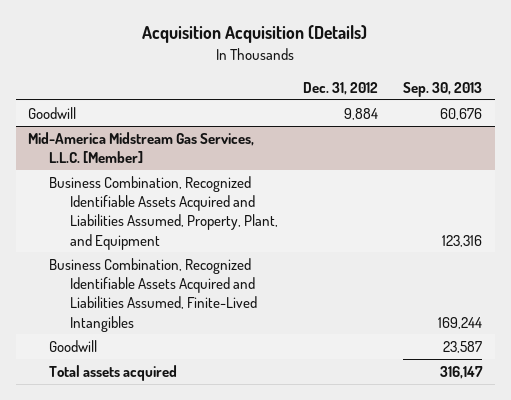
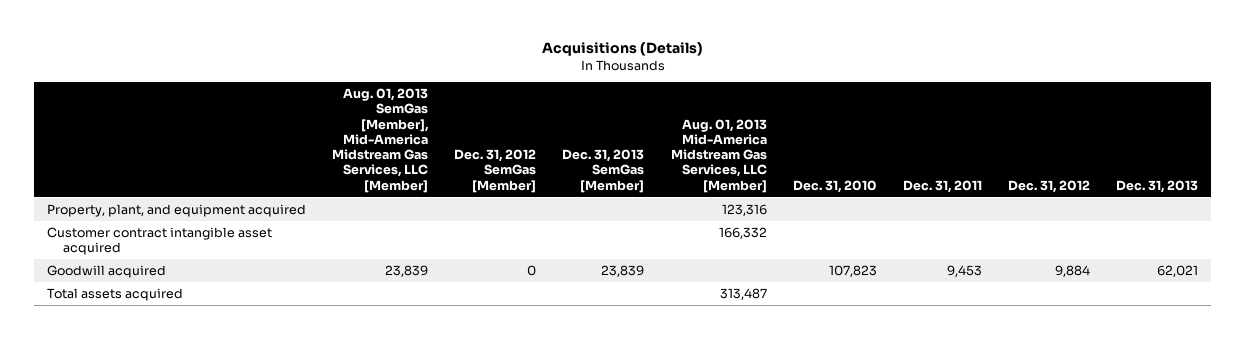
- Acquisition Acquisition (Details)
+ Acquisitions (Details)
- | Dec. 31, 2012 | Sep. 30, 2013
+ | Aug. 01, 2013 SemGas [Member], Mid-America Midstream Gas Services, LLC [Member] | Dec. 31, 2012 SemGas [Member] | Dec. 31, 2013 SemGas [Member] | Aug. 01, 2013 Mid-America Midstream Gas Services, LLC [Member] | Dec. 31, 2010 | Dec. 31, 2011 | Dec. 31, 2012 | Dec. 31, 2013
- Goodwill | 9,884 | 60,676
- Mid-America Midstream Gas Services, L.L.C. [Member]
- Business Combination, Recognized Identifiable Assets Acquired and Liabilities Assumed, Property, Plant, and Equipment | | 123,316
- Business Combination, Recognized Identifiable Assets Acquired and Liabilities Assumed, Finite-Lived Intangibles | | 169,244
- Goodwill | | 23,587
- Total assets acquired | | 316,147
+ Property, plant, and equipment acquired | | | | 123,316 | | | |
+ Customer contract intangible asset acquired | | | | 166,332 | | | |
+ Goodwill acquired | 23,839 | 0 | 23,839 | | 107,823 | 9,453 | 9,884 | 62,021
+ Total assets acquired | | | | 313,487 | | | |

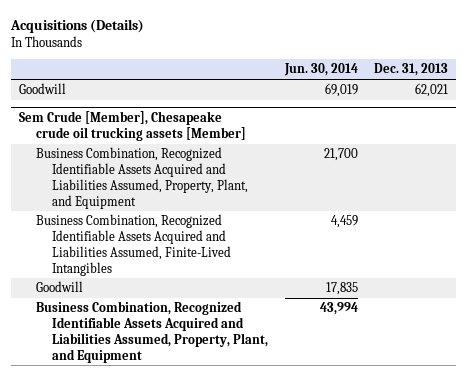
- | Aug. 01, 2013 SemGas [Member], Mid-America Midstream Gas Services, LLC [Member] | Dec. 31, 2012 SemGas [Member] | Dec. 31, 2013 SemGas [Member] | Aug. 01, 2013 Mid-America Midstream Gas Services, LLC [Member] | Dec. 31, 2010 | Dec. 31, 2011 | Dec. 31, 2012 | Dec. 31, 2013
+ | Jun. 30, 2014 | Dec. 31, 2013
- Property, plant, and equipment acquired | | | | 123,316 | | | |
- Customer contract intangible asset acquired | | | | 166,332 | | | |
- Goodwill acquired | 23,839 | 0 | 23,839 | | 107,823 | 9,453 | 9,884 | 62,021
- Total assets acquired | | | | 313,487 | | | |
+ Goodwill | 69,019 | 62,021
+ Sem Crude [Member], Chesapeake crude oil trucking assets [Member]
+ Business Combination, Recognized Identifiable Assets Acquired and Liabilities Assumed, Property, Plant, and Equipment | 21,700 |
+ Business Combination, Recognized Identifiable Assets Acquired and Liabilities Assumed, Finite-Lived Intangibles | 4,459 |
+ Goodwill | 17,835 |
+ Business Combination, Recognized Identifiable Assets Acquired and Liabilities Assumed, Property, Plant, and Equipment | 43,994 |

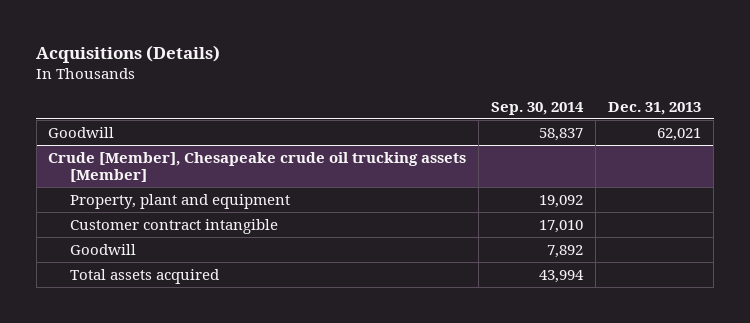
- | Jun. 30, 2014 | Dec. 31, 2013
+ | Sep. 30, 2014 | Dec. 31, 2013
- Sem Crude [Member], Chesapeake crude oil trucking assets [Member]
- Business Combination, Recognized Identifiable Assets Acquired and Liabilities Assumed, Property, Plant, and Equipment | 21,700 |
- Business Combination, Recognized Identifiable Assets Acquired and Liabilities Assumed, Finite-Lived Intangibles | 4,459 |
+ Crude [Member], Chesapeake crude oil trucking assets [Member]
+ Property, plant and equipment | 19,092 |
+ Customer contract intangible | 17,010 |
- Business Combination, Recognized Identifiable Assets Acquired and Liabilities Assumed, Property, Plant, and Equipment | 43,994 |
+ Total assets acquired | 43,994 |

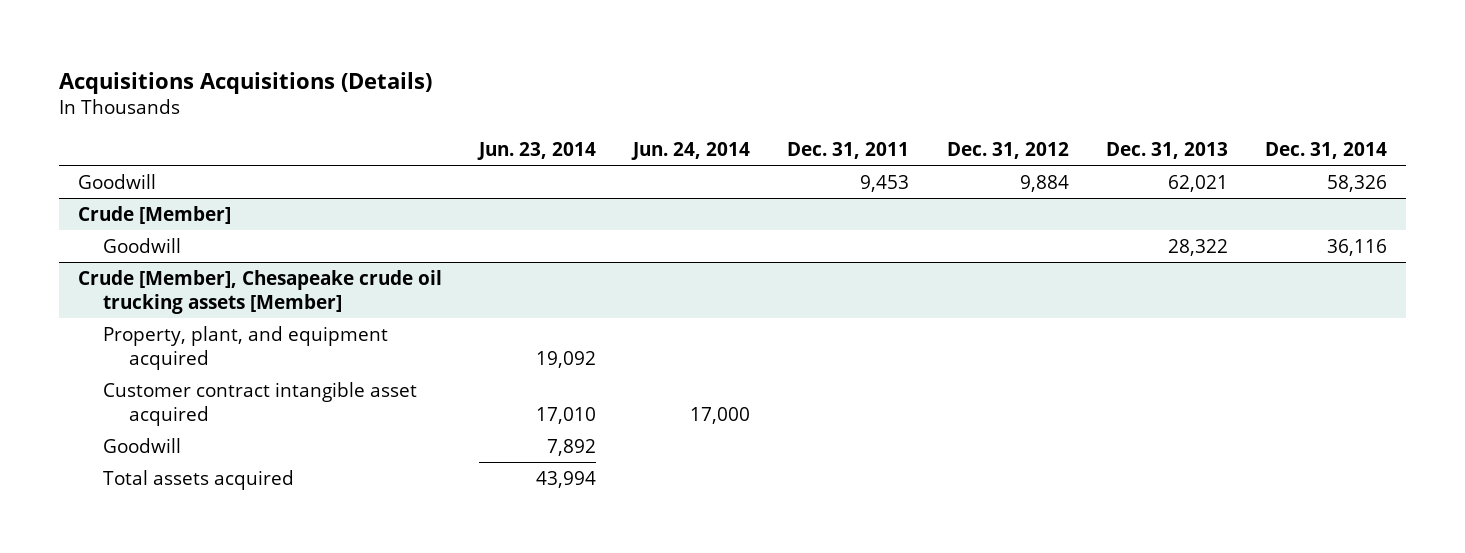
- Acquisitions (Details)
+ Acquisitions Acquisitions (Details)
- | Sep. 30, 2014 | Dec. 31, 2013
+ | Jun. 23, 2014 | Jun. 24, 2014 | Dec. 31, 2011 | Dec. 31, 2012 | Dec. 31, 2013 | Dec. 31, 2014
+ Crude [Member]
+ Goodwill | | | | | 28,322 | 36,116
@ Crude [Member], Chesapeake crude oil trucking assets [Member]
- Property, plant and equipment | 19,092 |
- Customer contract intangible | 17,010 |
+ Property, plant, and equipment acquired | 19,092 | | | | |
+ Customer contract intangible asset acquired | 17,010 | 17,000 | | | |

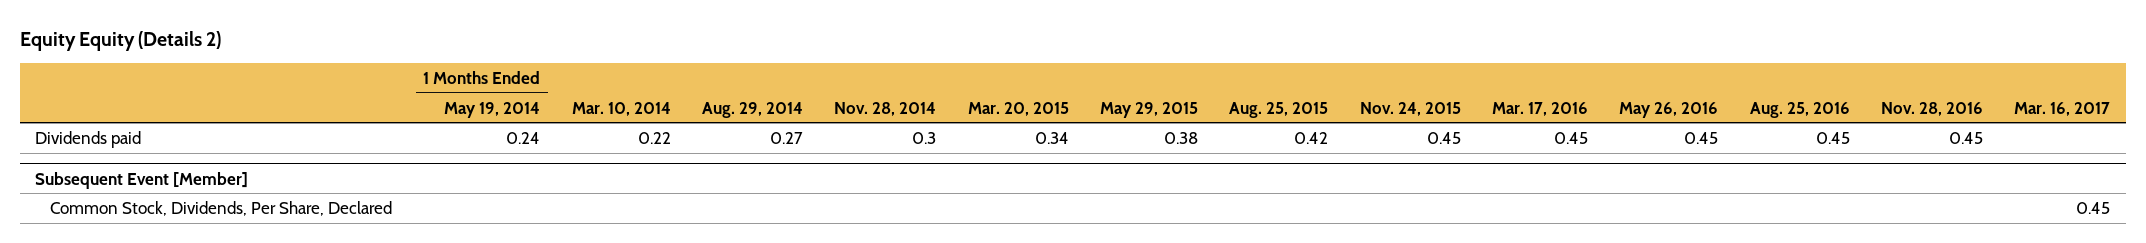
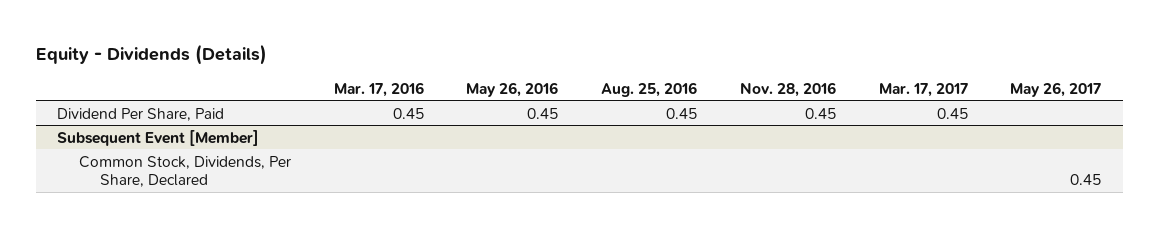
- Equity Equity (Details 2)
+ Equity - Dividends (Details)
- | 1 Months Ended May 19, 2014 | Mar. 10, 2014 | Aug. 29, 2014 | Nov. 28, 2014 | Mar. 20, 2015 | May 29, 2015 | Aug. 25, 2015 | Nov. 24, 2015 | Mar. 17, 2016 | May 26, 2016 | Aug. 25, 2016 | Nov. 28, 2016 | Mar. 16, 2017
+ | Mar. 17, 2016 | May 26, 2016 | Aug. 25, 2016 | Nov. 28, 2016 | Mar. 17, 2017 | May 26, 2017
- Dividends paid | 0.24 | 0.22 | 0.27 | 0.3 | 0.34 | 0.38 | 0.42 | 0.45 | 0.45 | 0.45 | 0.45 | 0.45 |
+ Dividend Per Share, Paid | 0.45 | 0.45 | 0.45 | 0.45 | 0.45 |

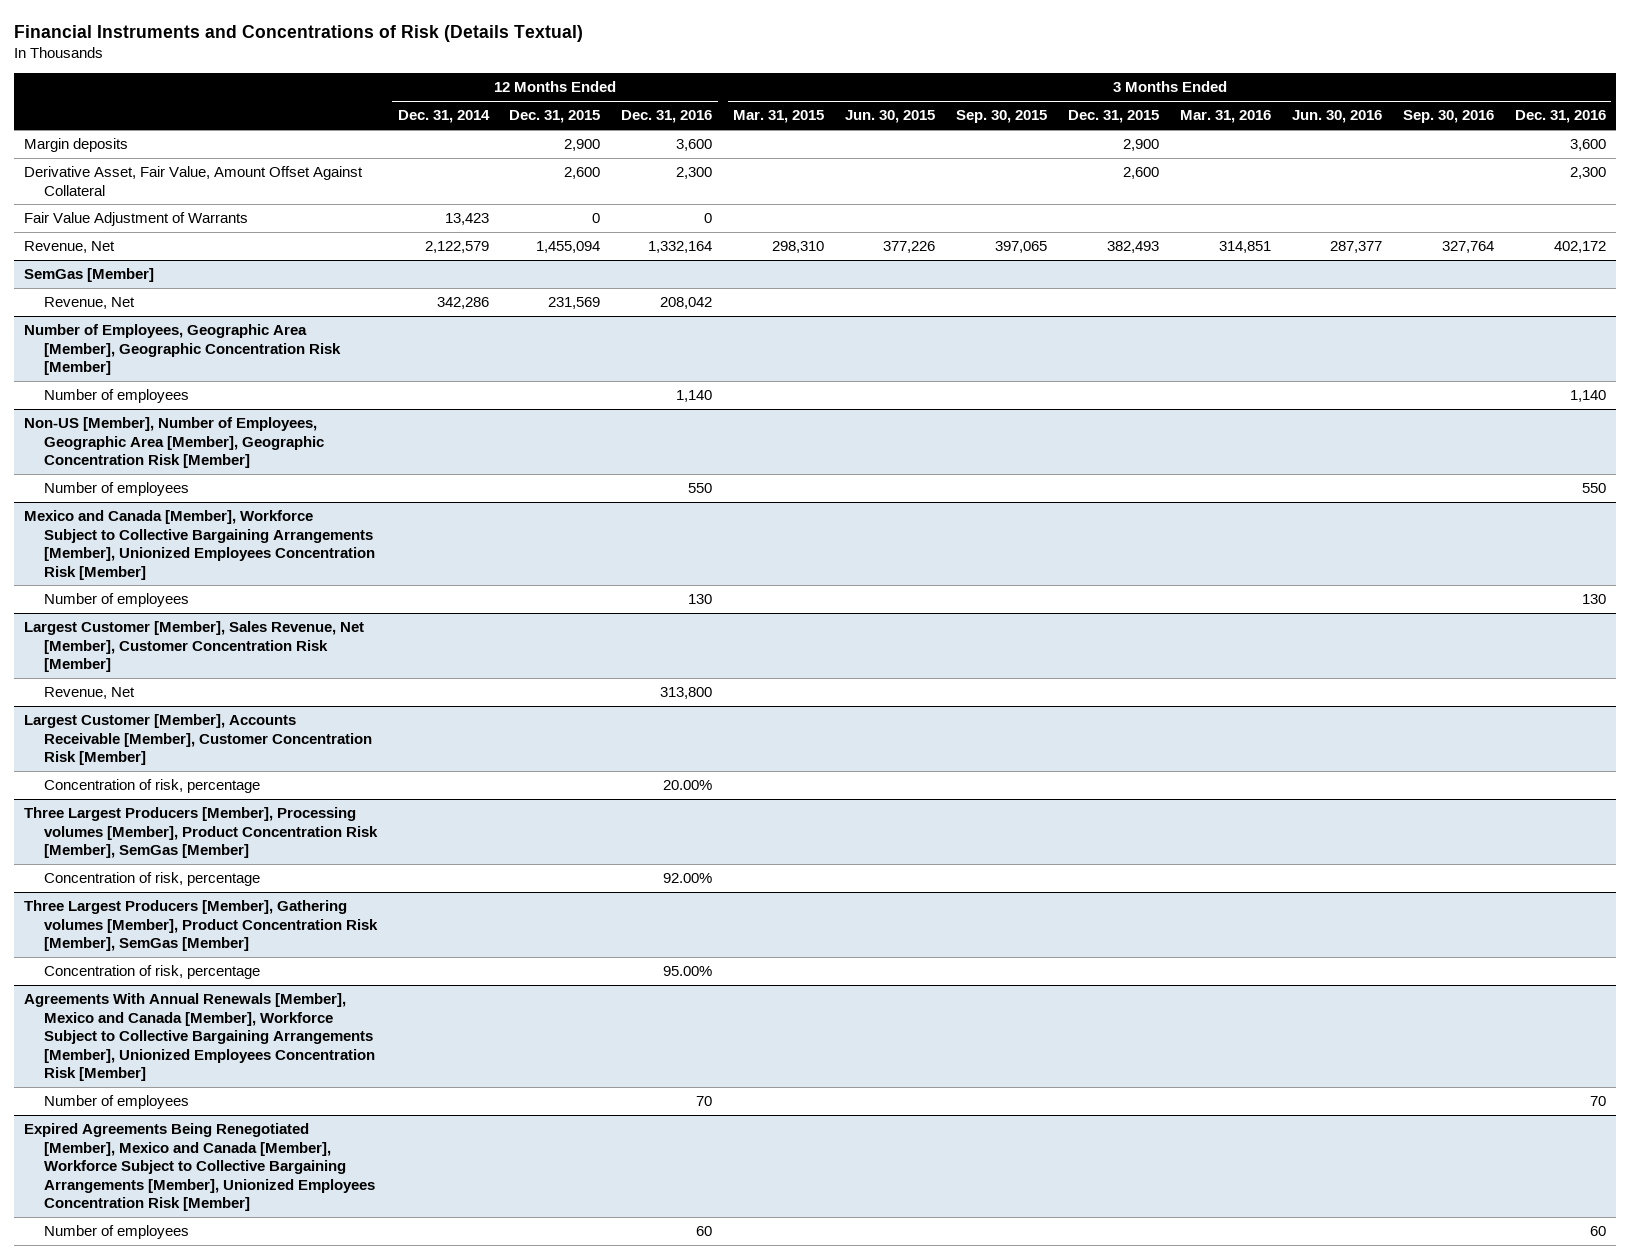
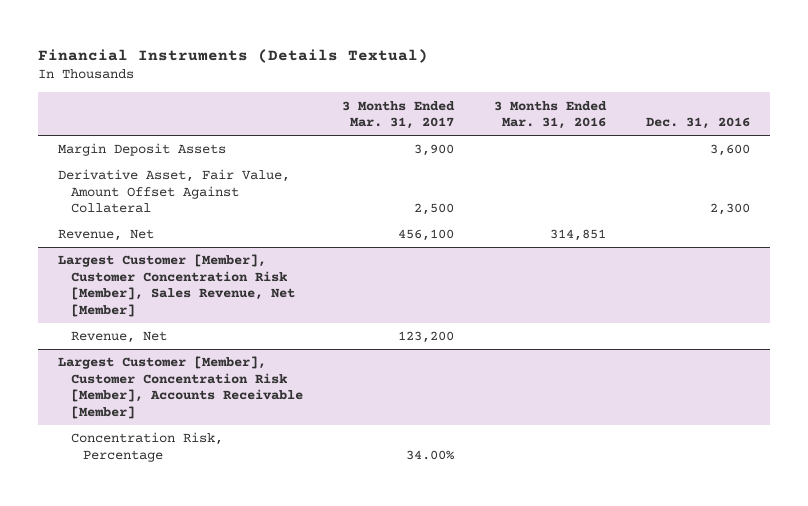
- Financial Instruments and Concentrations of Risk (Details Textual)
+ Financial Instruments (Details Textual)
- | 12 Months Ended Dec. 31, 2014 | 12 Months Ended Dec. 31, 2015 | 12 Months Ended Dec. 31, 2016 | 3 Months Ended Mar. 31, 2015 | 3 Months Ended Jun. 30, 2015 | 3 Months Ended Sep. 30, 2015 | 3 Months Ended Dec. 31, 2015 | 3 Months Ended Mar. 31, 2016 | 3 Months Ended Jun. 30, 2016 | 3 Months Ended Sep. 30, 2016 | 3 Months Ended Dec. 31, 2016
+ | 3 Months Ended Mar. 31, 2017 | 3 Months Ended Mar. 31, 2016 | Dec. 31, 2016
- Margin deposits | | 2,900 | 3,600 | | | | 2,900 | | | | 3,600
+ Margin Deposit Assets | 3,900 | | 3,600
- Fair Value Adjustment of Warrants | 13,423 | 0 | 0 | | | | | | | |
- SemGas [Member]
- Revenue, Net | 342,286 | 231,569 | 208,042 | | | | | | | |
- Number of Employees, Geographic Area [Member], Geographic Concentration Risk [Member]
- Number of employees | | | 1,140 | | | | | | | | 1,140
- Non-US [Member], Number of Employees, Geographic Area [Member], Geographic Concentration Risk [Member]
- Number of employees | | | 550 | | | | | | | | 550
- Mexico and Canada [Member], Workforce Subject to Collective Bargaining Arrangements [Member], Unionized Employees Concentration Risk [Member]
- Number of employees | | | 130 | | | | | | | | 130
- Largest Customer [Member], Sales Revenue, Net [Member], Customer Concentration Risk [Member]
+ Largest Customer [Member], Customer Concentration Risk [Member], Sales Revenue, Net [Member]
- Largest Customer [Member], Accounts Receivable [Member], Customer Concentration Risk [Member]
- Concentration of risk, percentage | | | 20.00% | | | | | | | |
- Three Largest Producers [Member], Processing volumes [Member], Product Concentration Risk [Member], SemGas [Member]
- Concentration of risk, percentage | | | 92.00% | | | | | | | |
- Three Largest Producers [Member], Gathering volumes [Member], Product Concentration Risk [Member], SemGas [Member]
- Concentration of risk, percentage | | | 95.00% | | | | | | | |
- Agreements With Annual Renewals [Member], Mexico and Canada [Member], Workforce Subject to Collective Bargaining Arrangements [Member], Unionized Employees Concentration Risk [Member]
- Number of employees | | | 70 | | | | | | | | 70
- Expired Agreements Being Renegotiated [Member], Mexico and Canada [Member], Workforce Subject to Collective Bargaining Arrangements [Member], Unionized Employees Concentration Risk [Member]
- Number of employees | | | 60 | | | | | | | | 60
+ Largest Customer [Member], Customer Concentration Risk [Member], Accounts Receivable [Member]
+ Concentration Risk, Percentage | 34.00% | |

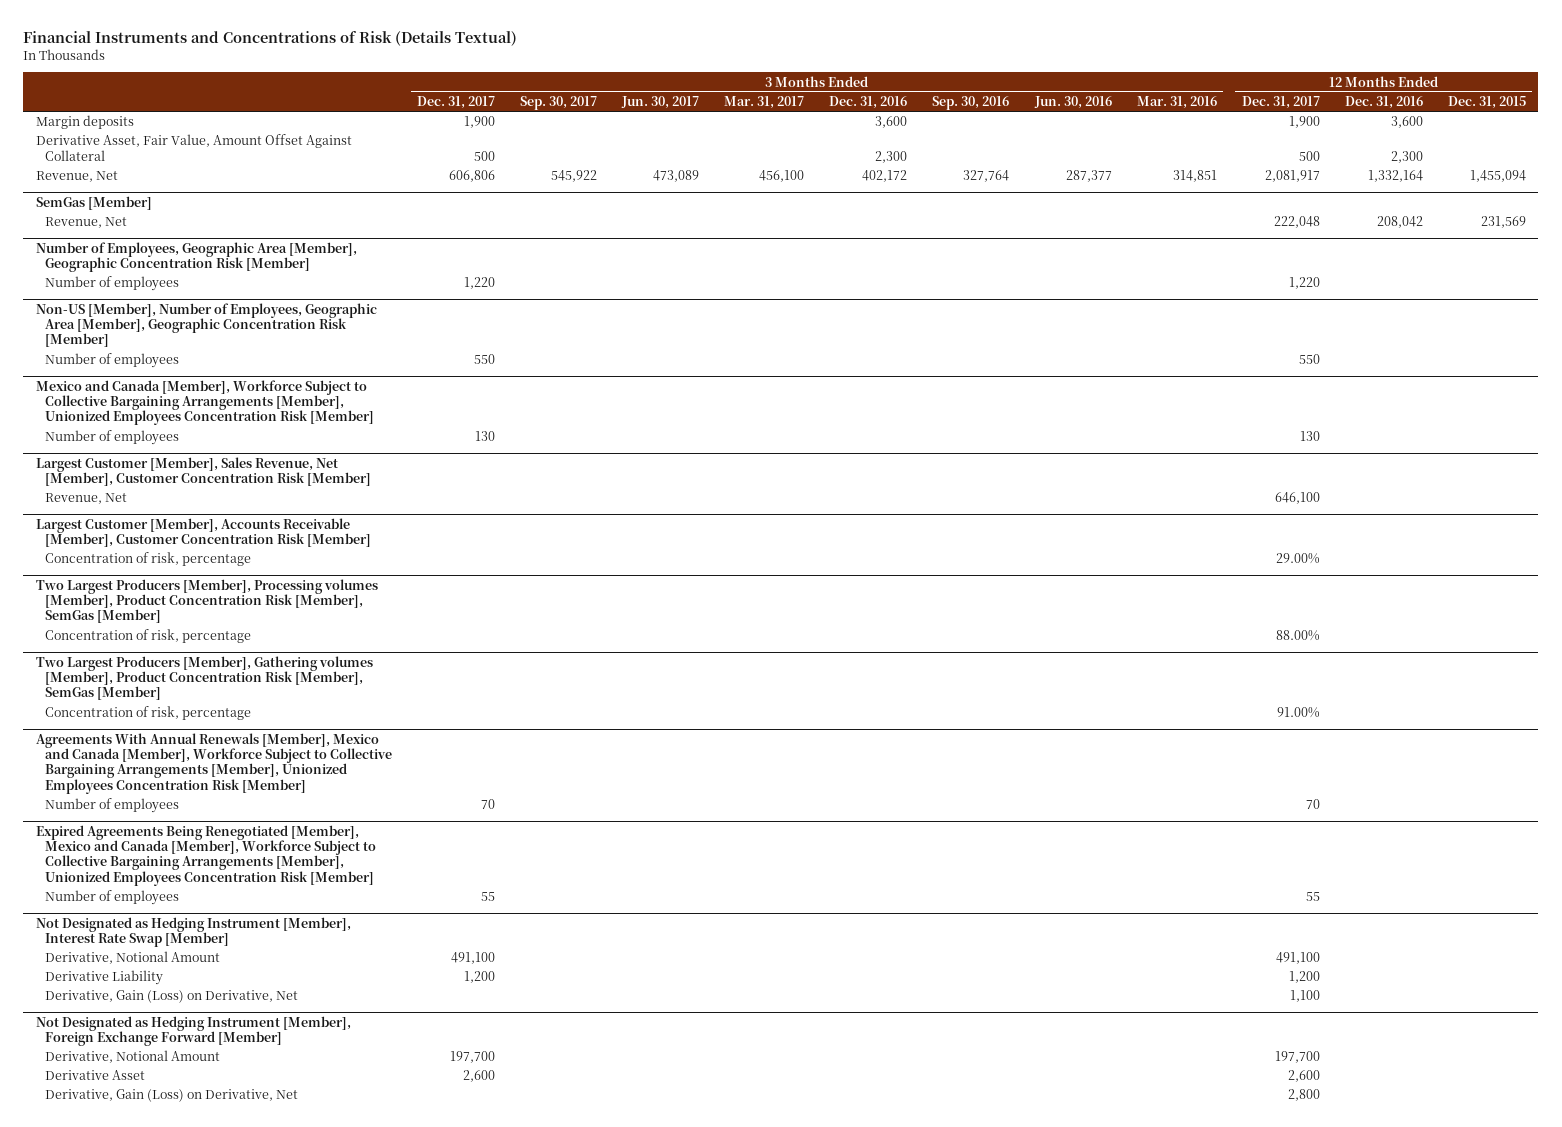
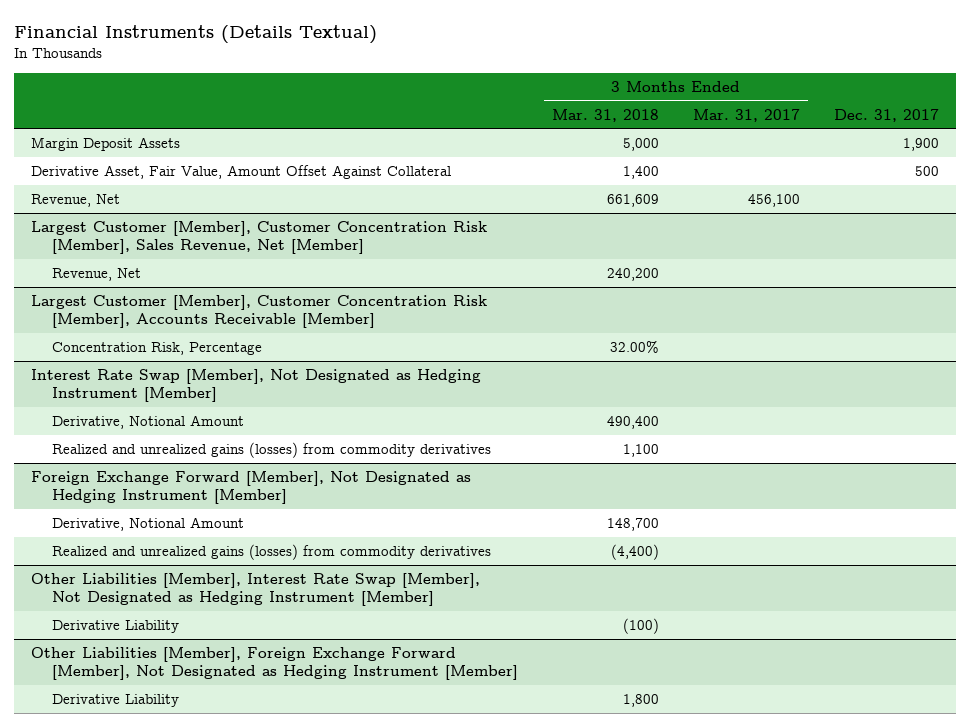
- Financial Instruments and Concentrations of Risk (Details Textual)
+ Financial Instruments (Details Textual)
- | 3 Months Ended Dec. 31, 2017 | 3 Months Ended Sep. 30, 2017 | 3 Months Ended Jun. 30, 2017 | 3 Months Ended Mar. 31, 2017 | 3 Months Ended Dec. 31, 2016 | 3 Months Ended Sep. 30, 2016 | 3 Months Ended Jun. 30, 2016 | 3 Months Ended Mar. 31, 2016 | 12 Months Ended Dec. 31, 2017 | 12 Months Ended Dec. 31, 2016 | 12 Months Ended Dec. 31, 2015
+ | 3 Months Ended Mar. 31, 2018 | 3 Months Ended Mar. 31, 2017 | Dec. 31, 2017
- Margin deposits | 1,900 | | | | 3,600 | | | | 1,900 | 3,600 |
+ Margin Deposit Assets | 5,000 | | 1,900
- SemGas [Member]
- Revenue, Net | | | | | | | | | 222,048 | 208,042 | 231,569
- Number of Employees, Geographic Area [Member], Geographic Concentration Risk [Member]
- Number of employees | 1,220 | | | | | | | | 1,220 | |
- Non-US [Member], Number of Employees, Geographic Area [Member], Geographic Concentration Risk [Member]
- Number of employees | 550 | | | | | | | | 550 | |
- Mexico and Canada [Member], Workforce Subject to Collective Bargaining Arrangements [Member], Unionized Employees Concentration Risk [Member]
- Number of employees | 130 | | | | | | | | 130 | |
- Largest Customer [Member], Sales Revenue, Net [Member], Customer Concentration Risk [Member]
+ Largest Customer [Member], Customer Concentration Risk [Member], Sales Revenue, Net [Member]
- Largest Customer [Member], Accounts Receivable [Member], Customer Concentration Risk [Member]
- Concentration of risk, percentage | | | | | | | | | 29.00% | |
- Two Largest Producers [Member], Processing volumes [Member], Product Concentration Risk [Member], SemGas [Member]
- Concentration of risk, percentage | | | | | | | | | 88.00% | |
- Two Largest Producers [Member], Gathering volumes [Member], Product Concentration Risk [Member], SemGas [Member]
- Concentration of risk, percentage | | | | | | | | | 91.00% | |
- Agreements With Annual Renewals [Member], Mexico and Canada [Member], Workforce Subject to Collective Bargaining Arrangements [Member], Unionized Employees Concentration Risk [Member]
- Number of employees | 70 | | | | | | | | 70 | |
- Expired Agreements Being Renegotiated [Member], Mexico and Canada [Member], Workforce Subject to Collective Bargaining Arrangements [Member], Unionized Employees Concentration Risk [Member]
- Number of employees | 55 | | | | | | | | 55 | |
- Not Designated as Hedging Instrument [Member], Interest Rate Swap [Member]
+ Largest Customer [Member], Customer Concentration Risk [Member], Accounts Receivable [Member]
+ Concentration Risk, Percentage | 32.00% | |
+ Interest Rate Swap [Member], Not Designated as Hedging Instrument [Member]
- Derivative Liability | 1,200 | | | | | | | | 1,200 | |
- Derivative, Gain (Loss) on Derivative, Net | | | | | | | | | 1,100 | |
- Not Designated as Hedging Instrument [Member], Foreign Exchange Forward [Member]
+ Realized and unrealized gains (losses) from commodity derivatives | 1,100 | |
+ Foreign Exchange Forward [Member], Not Designated as Hedging Instrument [Member]
- Derivative Asset | 2,600 | | | | | | | | 2,600 | |
- Derivative, Gain (Loss) on Derivative, Net | | | | | | | | | 2,800 | |
+ Realized and unrealized gains (losses) from commodity derivatives | (4,400) | |
+ Other Liabilities [Member], Interest Rate Swap [Member], Not Designated as Hedging Instrument [Member]
+ Derivative Liability | (100) | |
+ Other Liabilities [Member], Foreign Exchange Forward [Member], Not Designated as Hedging Instrument [Member]
+ Derivative Liability | 1,800 | |

